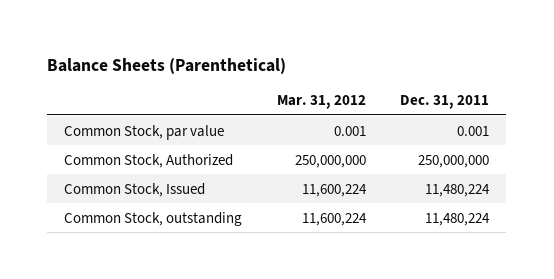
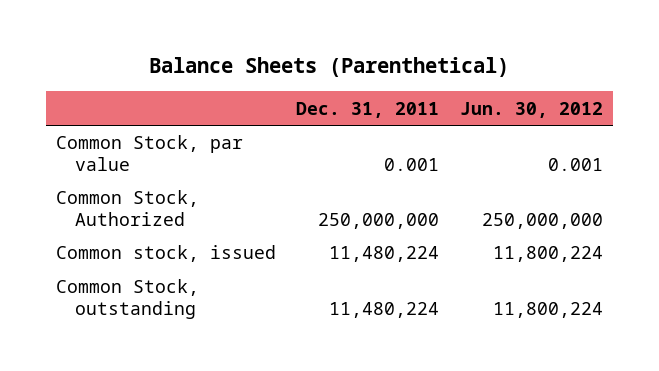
- | Mar. 31, 2012 | Dec. 31, 2011
+ | Dec. 31, 2011 | Jun. 30, 2012
- Common Stock, Issued | 11,600,224 | 11,480,224
+ Common stock, issued | 11,480,224 | 11,800,224

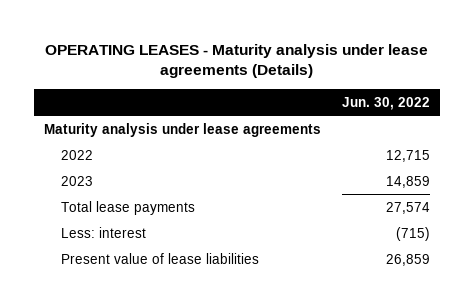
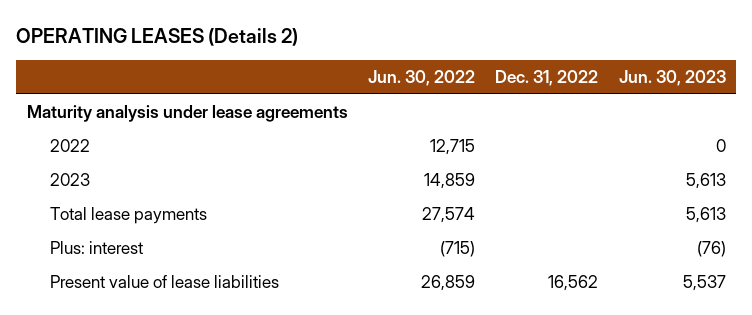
- OPERATING LEASES - Maturity analysis under lease agreements (Details)
+ OPERATING LEASES (Details 2)
- | Jun. 30, 2022
+ | Jun. 30, 2022 | Dec. 31, 2022 | Jun. 30, 2023
- Less: interest | (715)
+ Plus: interest | (715) | | (76)

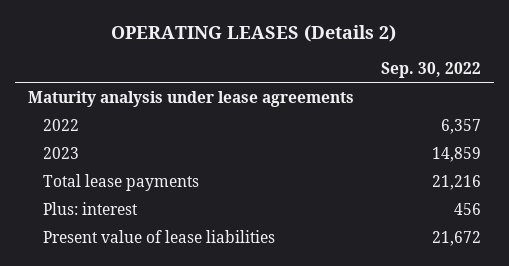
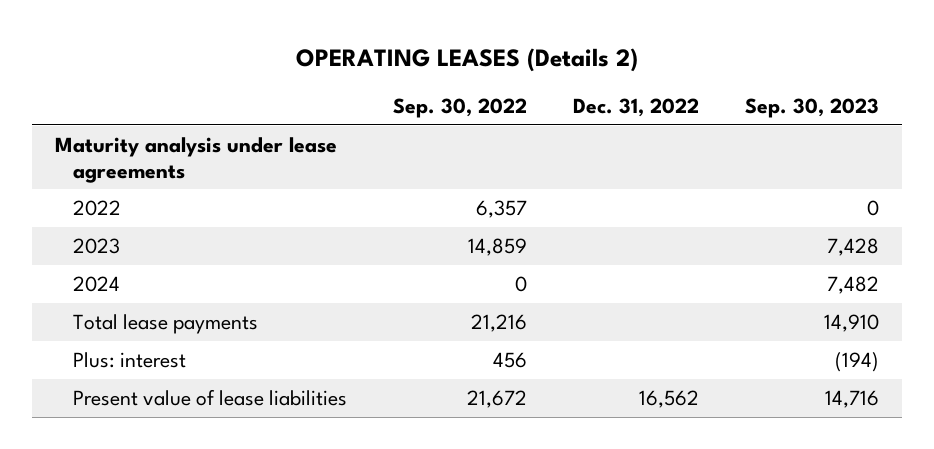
- | Sep. 30, 2022
+ | Sep. 30, 2022 | Dec. 31, 2022 | Sep. 30, 2023
+ 2024 | 0 | | 7,482

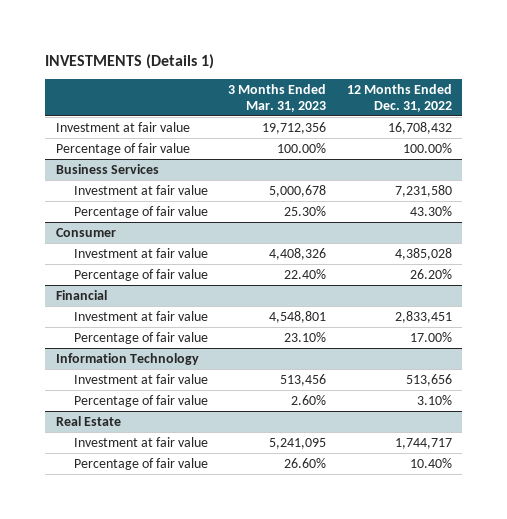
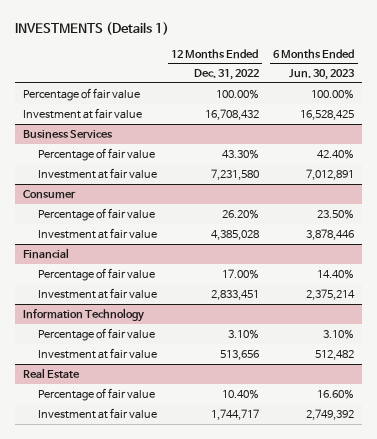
- | 3 Months Ended Mar. 31, 2023 | 12 Months Ended Dec. 31, 2022
+ | 12 Months Ended Dec. 31, 2022 | 6 Months Ended Jun. 30, 2023
moved down: Investment at fair value | 16,708,432 | 16,528,425
@ Business Services
moved down: Investment at fair value | 7,231,580 | 7,012,891
@ Consumer
moved down: Investment at fair value | 4,385,028 | 3,878,446
@ Financial
moved down: Investment at fair value | 2,833,451 | 2,375,214
@ Information Technology
moved down: Investment at fair value | 513,656 | 512,482
@ Real Estate
moved down: Investment at fair value | 1,744,717 | 2,749,392

